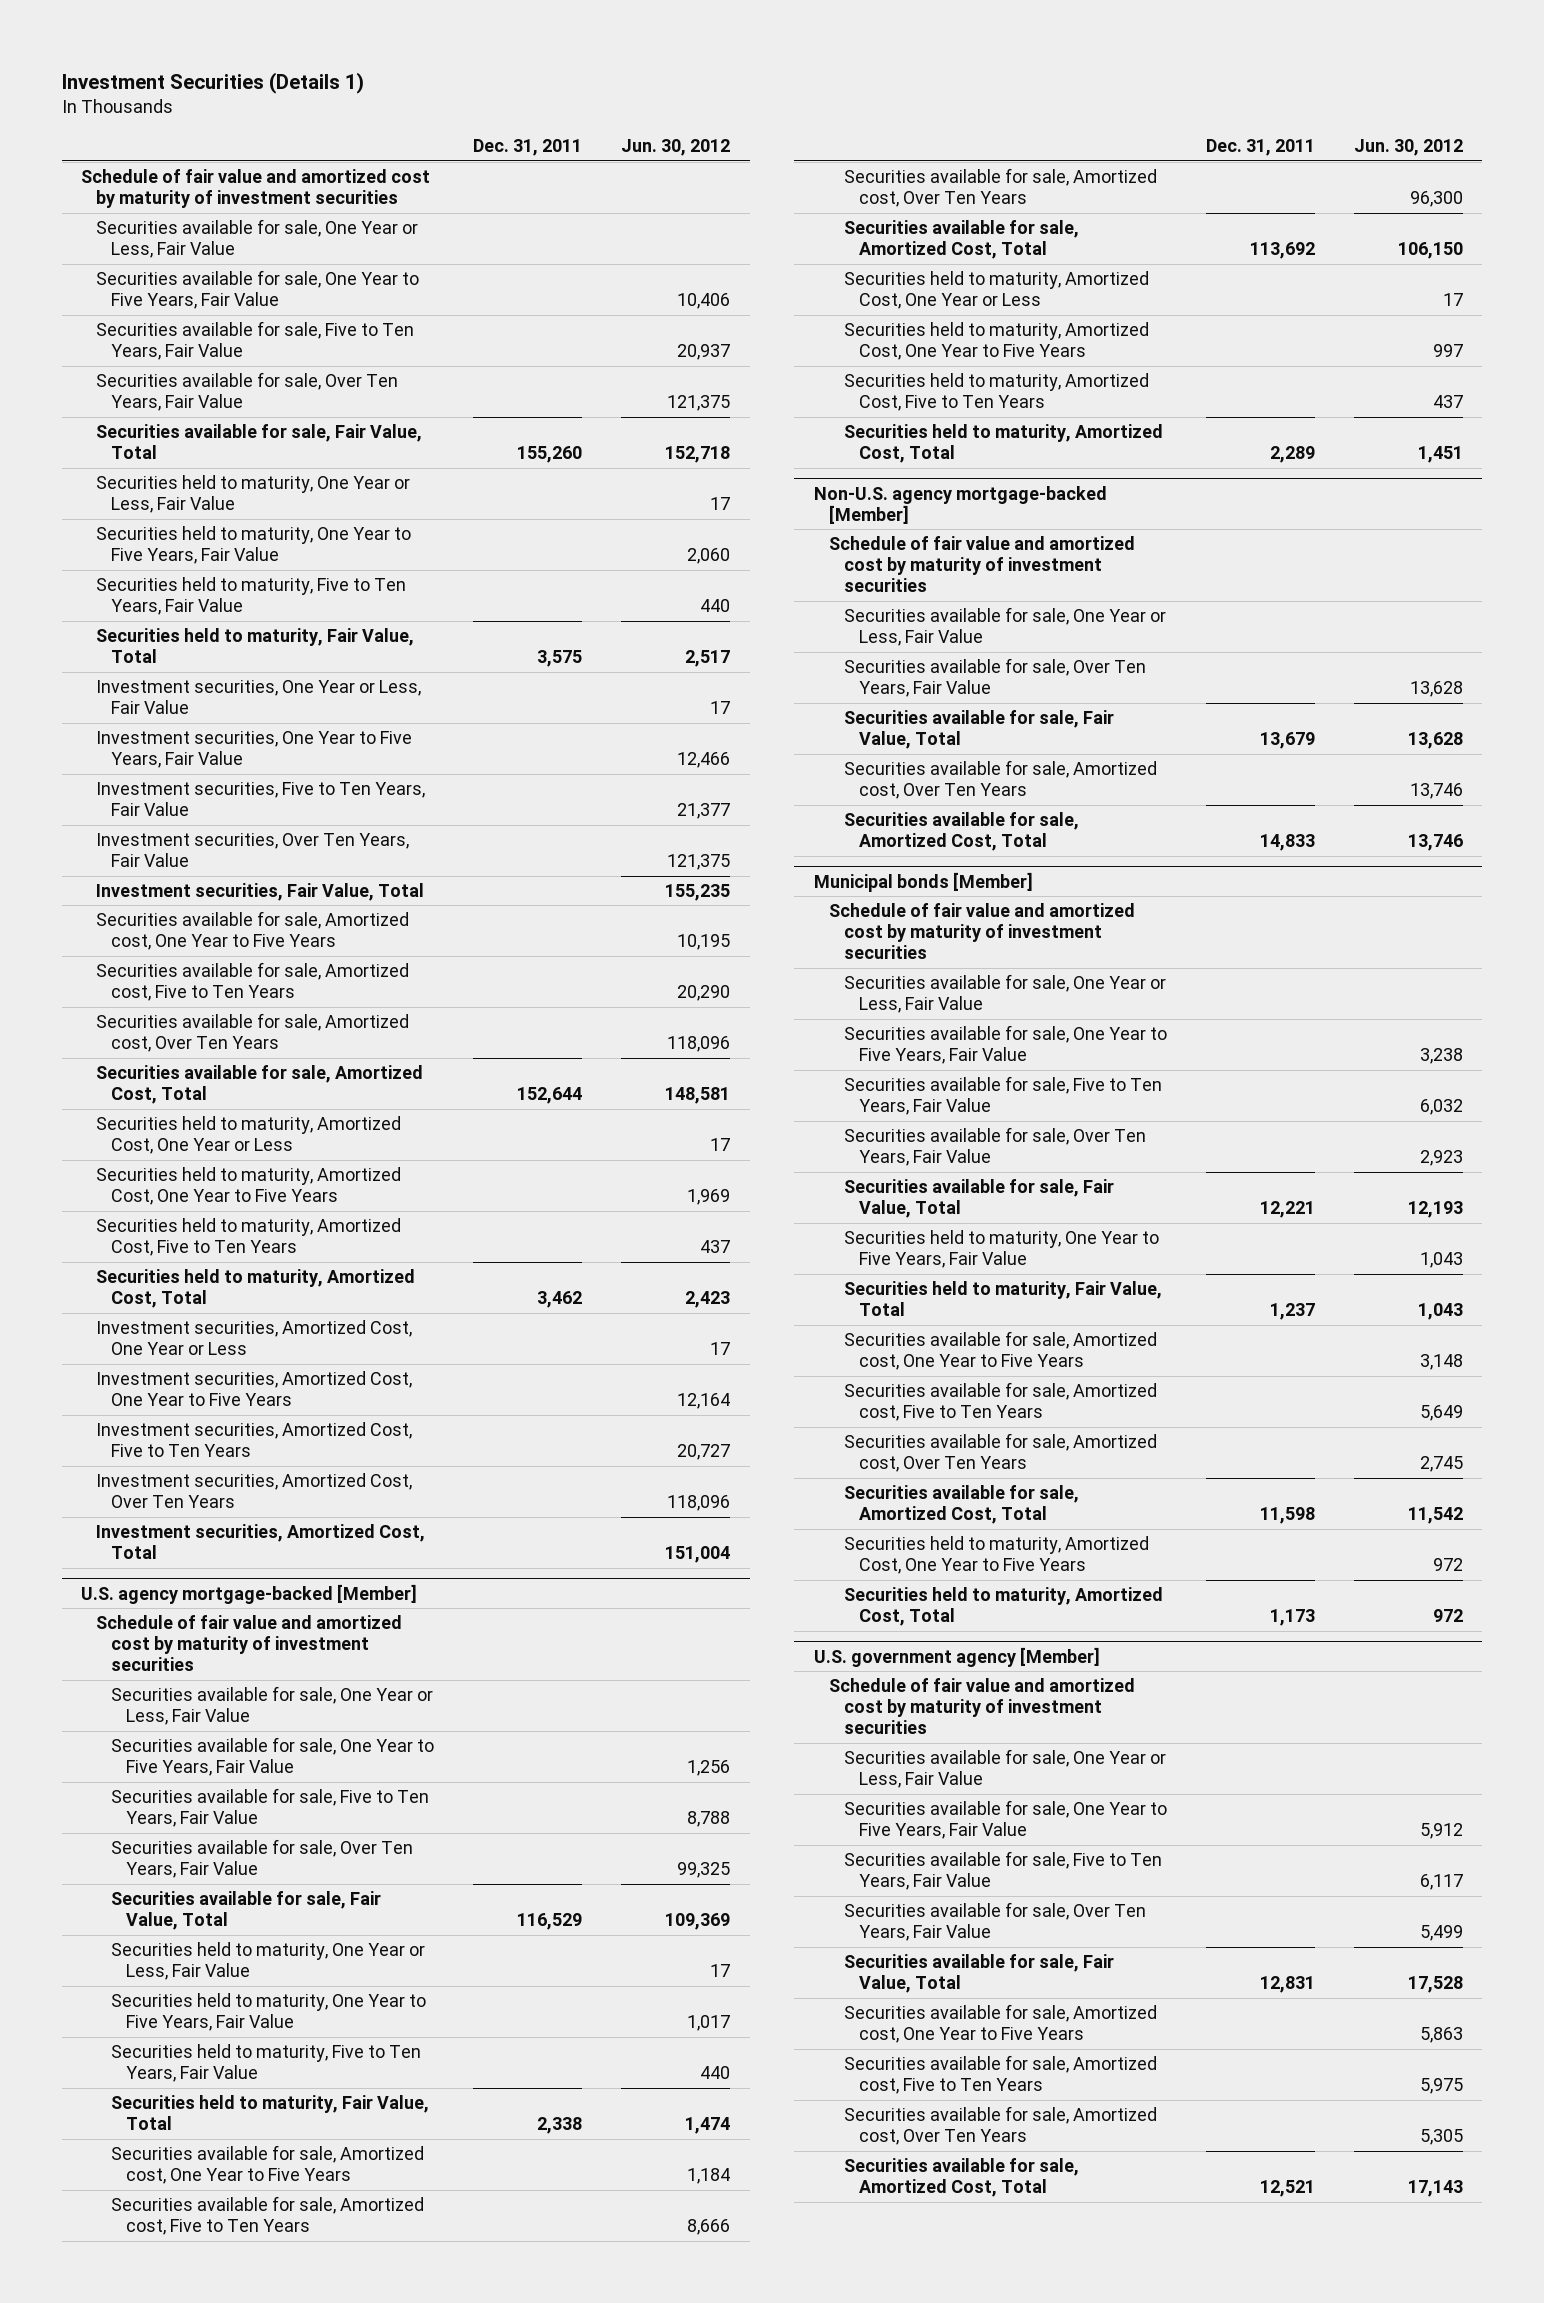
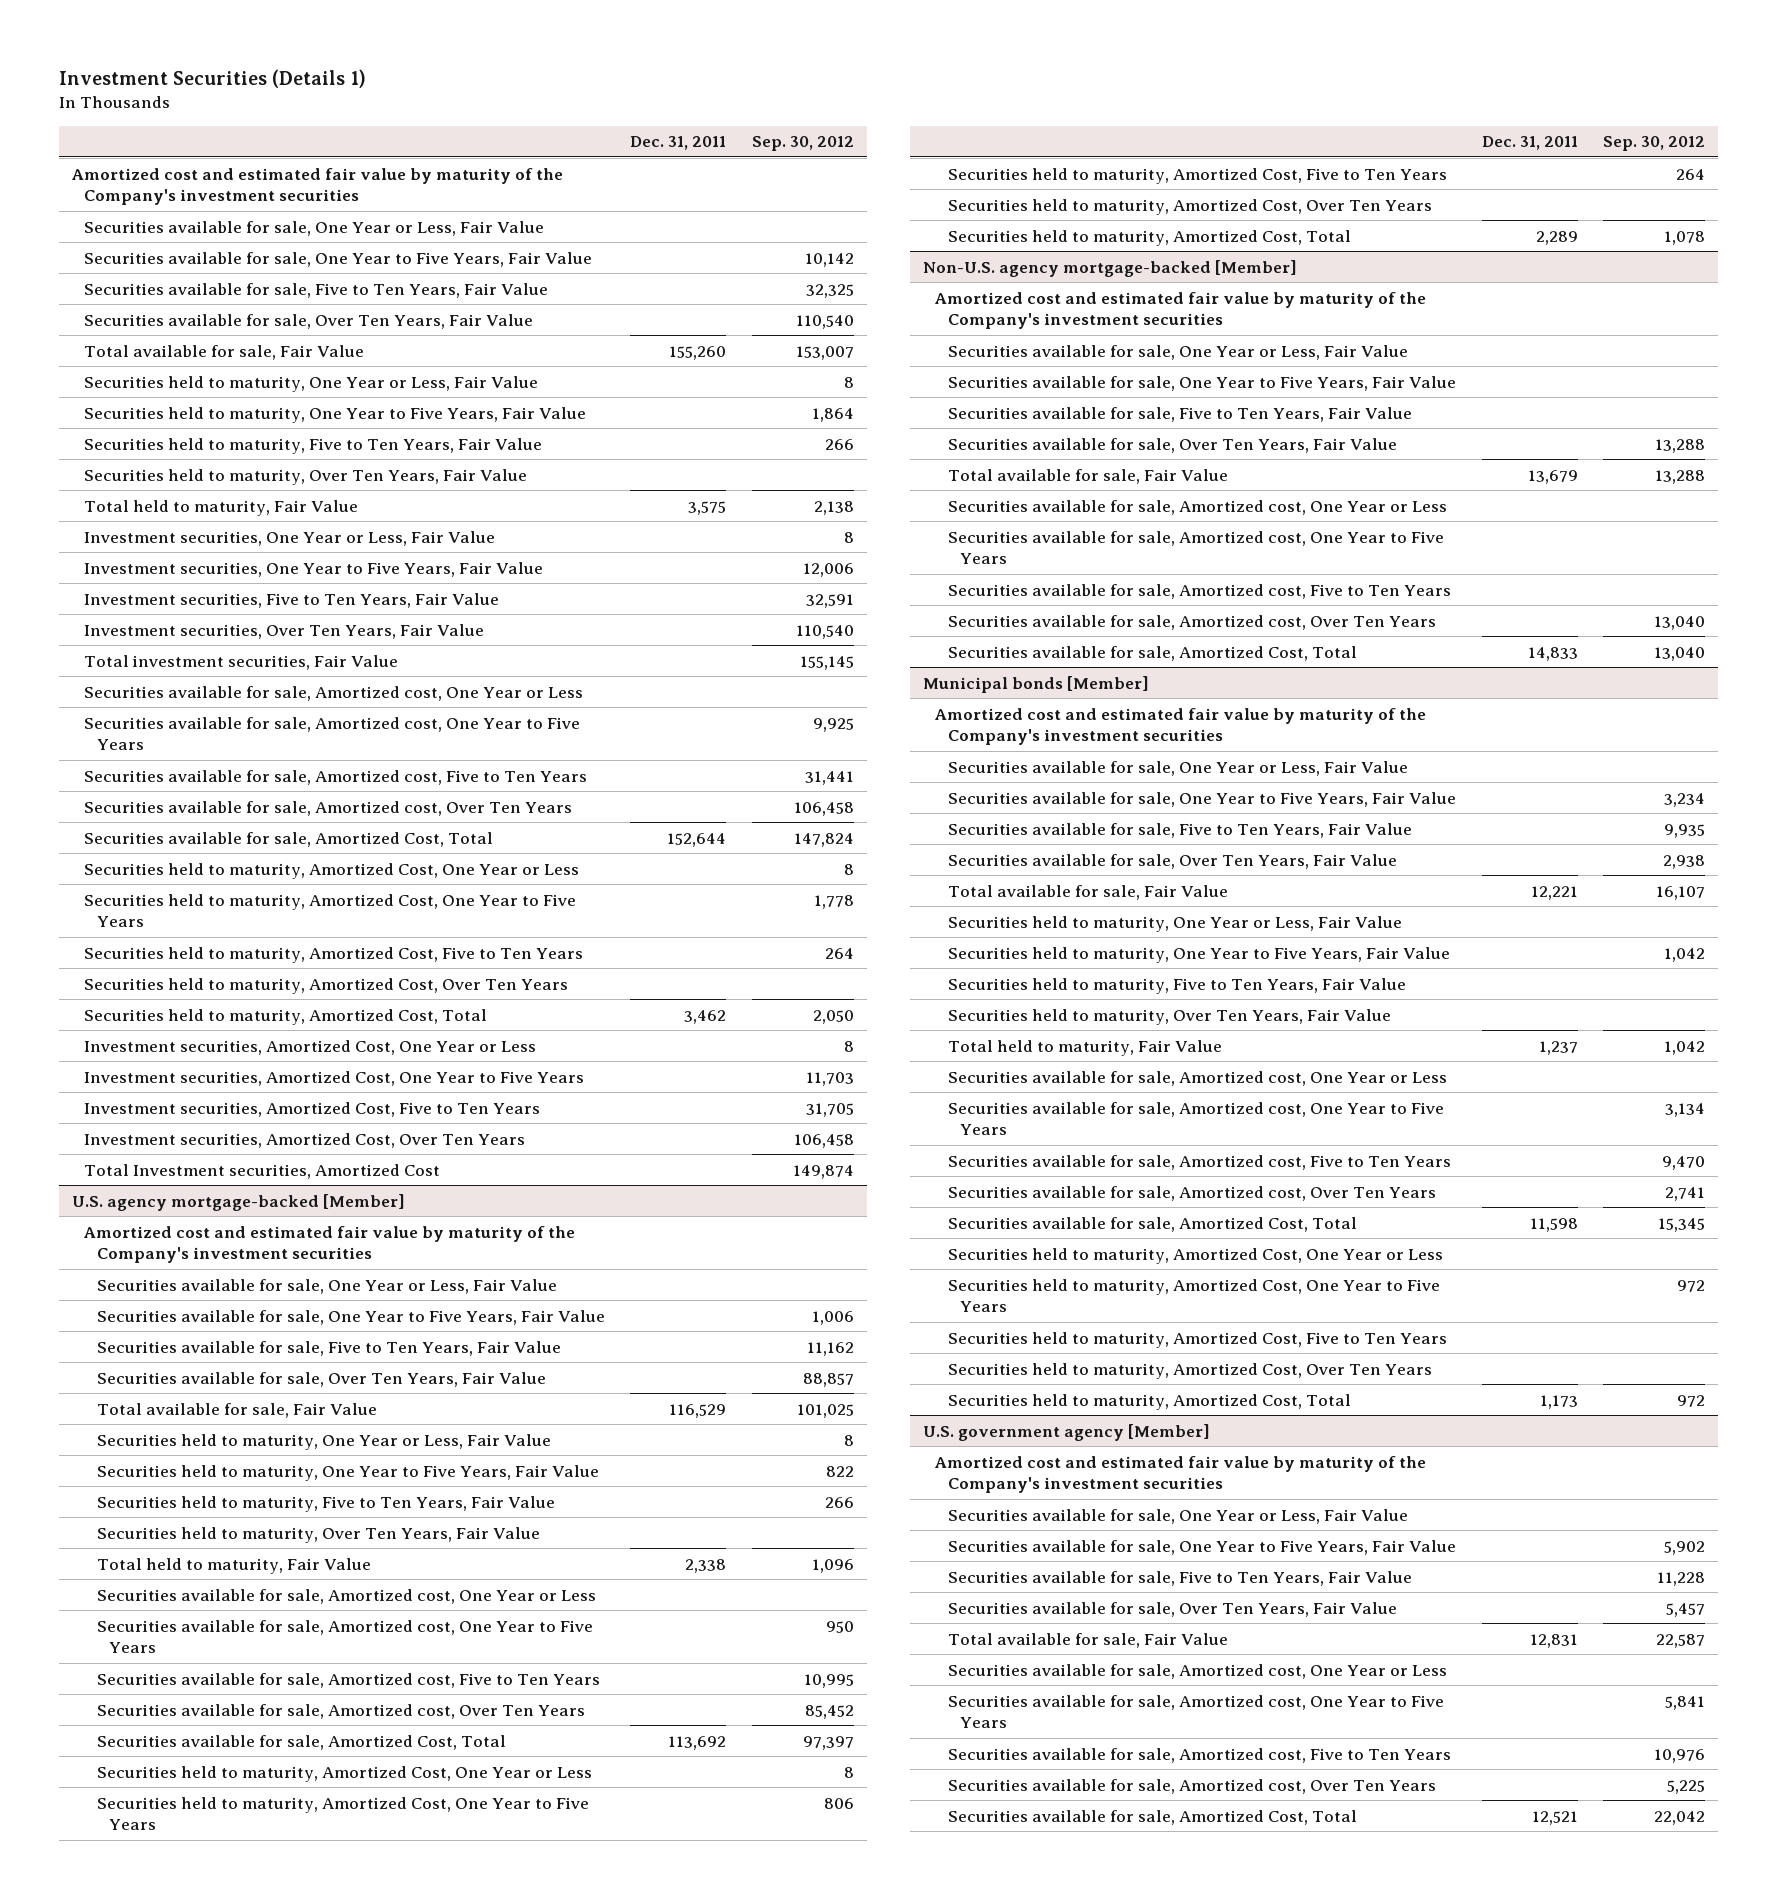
- | Dec. 31, 2011 | Jun. 30, 2012
+ | Dec. 31, 2011 | Sep. 30, 2012
- Schedule of fair value and amortized cost by maturity of investment securities
+ Amortized cost and estimated fair value by maturity of the Company's investment securities
- Securities available for sale, Fair Value, Total | 155,260 | 152,718
+ Total available for sale, Fair Value | 155,260 | 153,007
- Securities held to maturity, Fair Value, Total | 3,575 | 2,517
+ Securities held to maturity, Over Ten Years, Fair Value
+ Total held to maturity, Fair Value | 3,575 | 2,138
- Investment securities, Fair Value, Total | | 155,235
+ Total investment securities, Fair Value | | 155,145
+ Securities available for sale, Amortized cost, One Year or Less
+ Securities held to maturity, Amortized Cost, Over Ten Years
- Investment securities, Amortized Cost, Total | | 151,004
+ Total Investment securities, Amortized Cost | | 149,874
@ U.S. agency mortgage-backed [Member]
- Schedule of fair value and amortized cost by maturity of investment securities
+ Amortized cost and estimated fair value by maturity of the Company's investment securities
- Securities available for sale, Fair Value, Total | 116,529 | 109,369
+ Total available for sale, Fair Value | 116,529 | 101,025
- Securities held to maturity, Fair Value, Total | 2,338 | 1,474
+ Securities held to maturity, Over Ten Years, Fair Value
+ Total held to maturity, Fair Value | 2,338 | 1,096
+ Securities available for sale, Amortized cost, One Year or Less
+ Securities held to maturity, Amortized Cost, Over Ten Years
@ Non-U.S. agency mortgage-backed [Member]
- Schedule of fair value and amortized cost by maturity of investment securities
+ Amortized cost and estimated fair value by maturity of the Company's investment securities
+ Securities available for sale, One Year to Five Years, Fair Value
+ Securities available for sale, Five to Ten Years, Fair Value
- Securities available for sale, Fair Value, Total | 13,679 | 13,628
+ Total available for sale, Fair Value | 13,679 | 13,288
+ Securities available for sale, Amortized cost, One Year or Less
+ Securities available for sale, Amortized cost, One Year to Five Years
+ Securities available for sale, Amortized cost, Five to Ten Years
@ Municipal bonds [Member]
- Schedule of fair value and amortized cost by maturity of investment securities
+ Amortized cost and estimated fair value by maturity of the Company's investment securities
- Securities available for sale, Fair Value, Total | 12,221 | 12,193
+ Total available for sale, Fair Value | 12,221 | 16,107
+ Securities held to maturity, One Year or Less, Fair Value
- Securities held to maturity, Fair Value, Total | 1,237 | 1,043
+ Securities held to maturity, Five to Ten Years, Fair Value
+ Securities held to maturity, Over Ten Years, Fair Value
+ Total held to maturity, Fair Value | 1,237 | 1,042
+ Securities available for sale, Amortized cost, One Year or Less
+ Securities held to maturity, Amortized Cost, One Year or Less
+ Securities held to maturity, Amortized Cost, Five to Ten Years
+ Securities held to maturity, Amortized Cost, Over Ten Years
@ U.S. government agency [Member]
- Schedule of fair value and amortized cost by maturity of investment securities
+ Amortized cost and estimated fair value by maturity of the Company's investment securities
- Securities available for sale, Fair Value, Total | 12,831 | 17,528
+ Total available for sale, Fair Value | 12,831 | 22,587
+ Securities available for sale, Amortized cost, One Year or Less

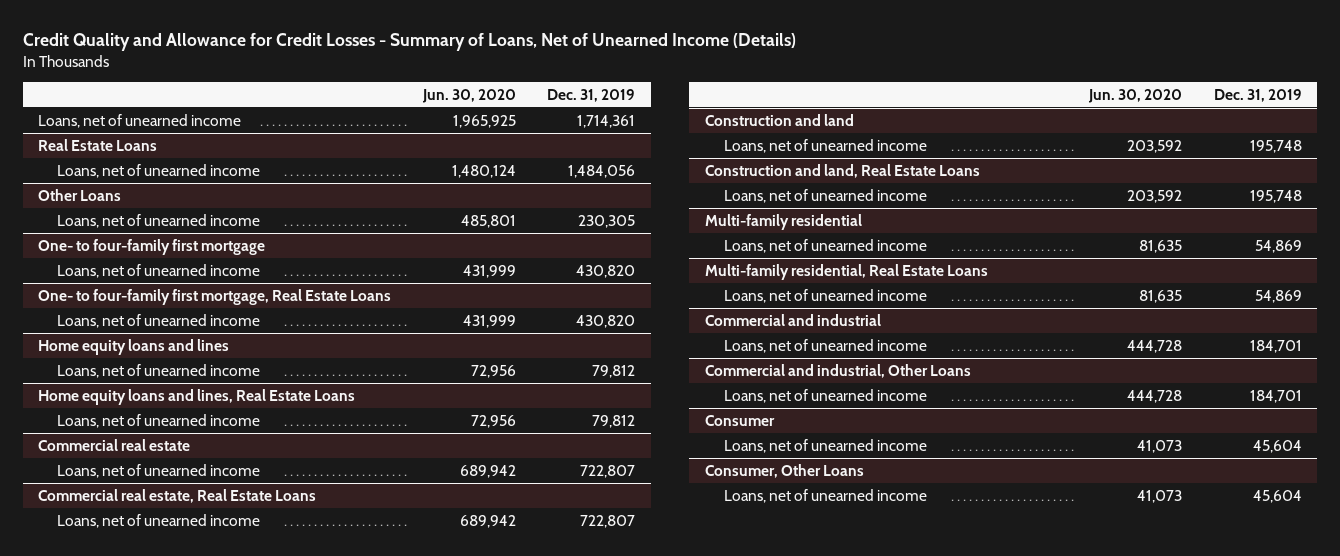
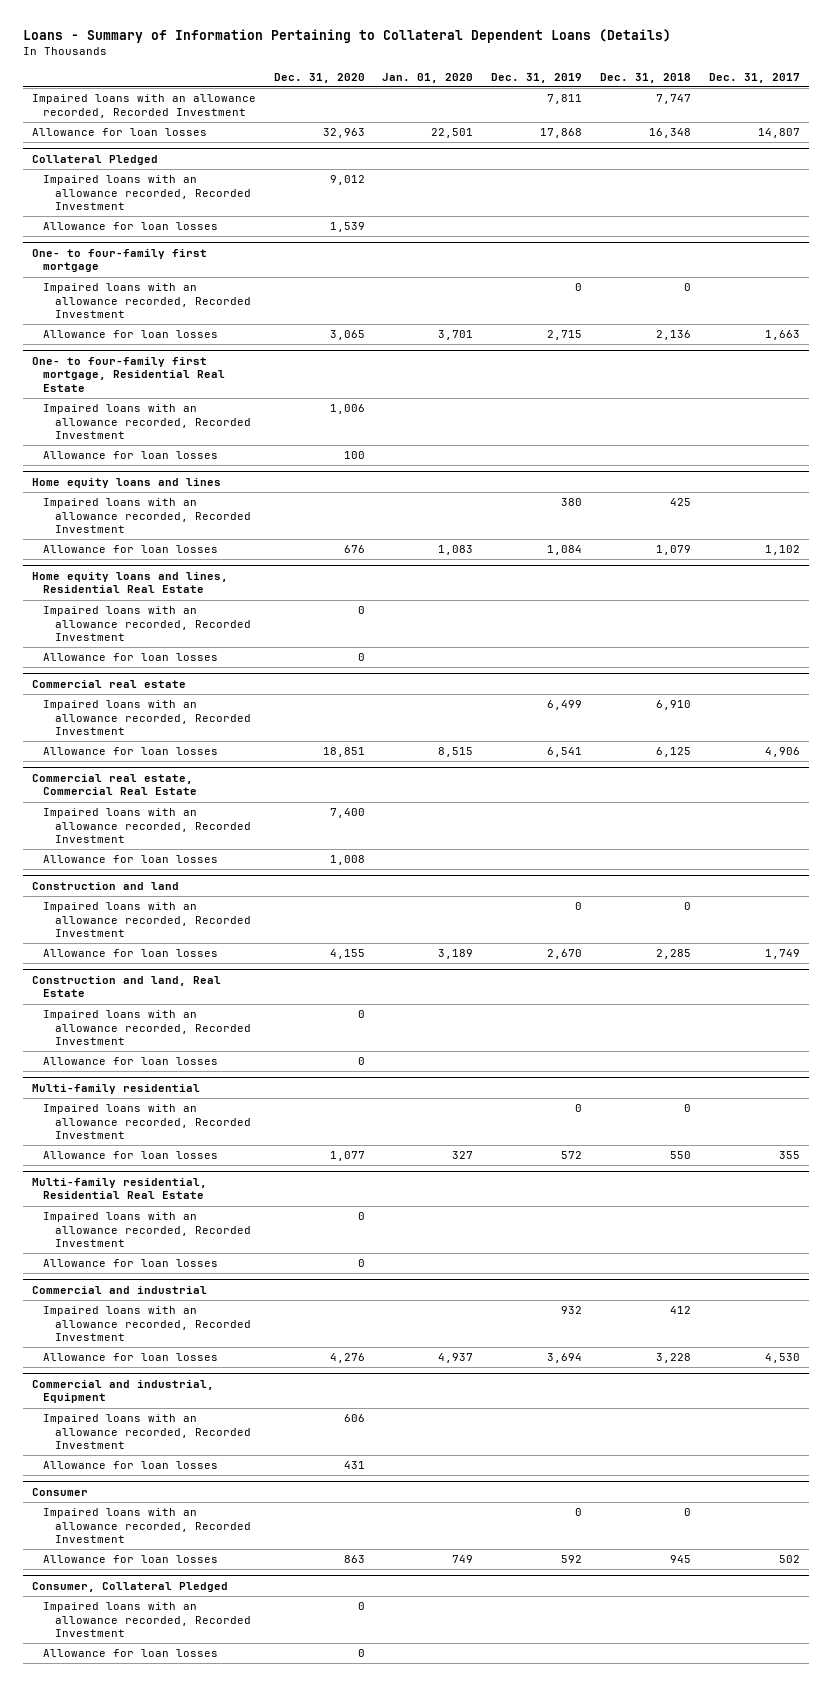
- Credit Quality and Allowance for Credit Losses - Summary of Loans, Net of Unearned Income (Details)
+ Loans - Summary of Information Pertaining to Collateral Dependent Loans (Details)
- | Jun. 30, 2020 | Dec. 31, 2019
+ | Dec. 31, 2020 | Jan. 01, 2020 | Dec. 31, 2019 | Dec. 31, 2018 | Dec. 31, 2017
- Loans, net of unearned income | 1,965,925 | 1,714,361
- Real Estate Loans
- Loans, net of unearned income | 1,480,124 | 1,484,056
- Other Loans
- Loans, net of unearned income | 485,801 | 230,305
+ Impaired loans with an allowance recorded, Recorded Investment | | | 7,811 | 7,747 |
+ Allowance for loan losses | 32,963 | 22,501 | 17,868 | 16,348 | 14,807
+ Collateral Pledged
+ Impaired loans with an allowance recorded, Recorded Investment | 9,012 | | | |
+ Allowance for loan losses | 1,539 | | | |
@ One- to four-family first mortgage
- Loans, net of unearned income | 431,999 | 430,820
- One- to four-family first mortgage, Real Estate Loans
- Loans, net of unearned income | 431,999 | 430,820
@ One- to four-family first mortgage
+ Impaired loans with an allowance recorded, Recorded Investment | | | 0 | 0 |
+ Allowance for loan losses | 3,065 | 3,701 | 2,715 | 2,136 | 1,663
+ One- to four-family first mortgage, Residential Real Estate
+ Impaired loans with an allowance recorded, Recorded Investment | 1,006 | | | |
+ Allowance for loan losses | 100 | | | |
@ Home equity loans and lines
- Loans, net of unearned income | 72,956 | 79,812
- Home equity loans and lines, Real Estate Loans
- Loans, net of unearned income | 72,956 | 79,812
@ Home equity loans and lines
+ Impaired loans with an allowance recorded, Recorded Investment | | | 380 | 425 |
+ Allowance for loan losses | 676 | 1,083 | 1,084 | 1,079 | 1,102
+ Home equity loans and lines, Residential Real Estate
+ Impaired loans with an allowance recorded, Recorded Investment | 0 | | | |
+ Allowance for loan losses | 0 | | | |
@ Commercial real estate
- Loans, net of unearned income | 689,942 | 722,807
- Commercial real estate, Real Estate Loans
- Loans, net of unearned income | 689,942 | 722,807
@ Commercial real estate
+ Impaired loans with an allowance recorded, Recorded Investment | | | 6,499 | 6,910 |
+ Allowance for loan losses | 18,851 | 8,515 | 6,541 | 6,125 | 4,906
+ Commercial real estate, Commercial Real Estate
+ Impaired loans with an allowance recorded, Recorded Investment | 7,400 | | | |
+ Allowance for loan losses | 1,008 | | | |
@ Construction and land
- Loans, net of unearned income | 203,592 | 195,748
- Construction and land, Real Estate Loans
- Loans, net of unearned income | 203,592 | 195,748
@ Construction and land
+ Impaired loans with an allowance recorded, Recorded Investment | | | 0 | 0 |
+ Allowance for loan losses | 4,155 | 3,189 | 2,670 | 2,285 | 1,749
+ Construction and land, Real Estate
+ Impaired loans with an allowance recorded, Recorded Investment | 0 | | | |
+ Allowance for loan losses | 0 | | | |
@ Multi-family residential
- Loans, net of unearned income | 81,635 | 54,869
- Multi-family residential, Real Estate Loans
- Loans, net of unearned income | 81,635 | 54,869
@ Multi-family residential
+ Impaired loans with an allowance recorded, Recorded Investment | | | 0 | 0 |
+ Allowance for loan losses | 1,077 | 327 | 572 | 550 | 355
+ Multi-family residential, Residential Real Estate
+ Impaired loans with an allowance recorded, Recorded Investment | 0 | | | |
+ Allowance for loan losses | 0 | | | |
@ Commercial and industrial
- Loans, net of unearned income | 444,728 | 184,701
- Commercial and industrial, Other Loans
- Loans, net of unearned income | 444,728 | 184,701
@ Commercial and industrial
+ Impaired loans with an allowance recorded, Recorded Investment | | | 932 | 412 |
+ Allowance for loan losses | 4,276 | 4,937 | 3,694 | 3,228 | 4,530
+ Commercial and industrial, Equipment
+ Impaired loans with an allowance recorded, Recorded Investment | 606 | | | |
+ Allowance for loan losses | 431 | | | |
@ Consumer
- Loans, net of unearned income | 41,073 | 45,604
- Consumer, Other Loans
- Loans, net of unearned income | 41,073 | 45,604
@ Consumer
+ Impaired loans with an allowance recorded, Recorded Investment | | | 0 | 0 |
+ Allowance for loan losses | 863 | 749 | 592 | 945 | 502
+ Consumer, Collateral Pledged
+ Impaired loans with an allowance recorded, Recorded Investment | 0 | | | |
+ Allowance for loan losses | 0 | | | |

